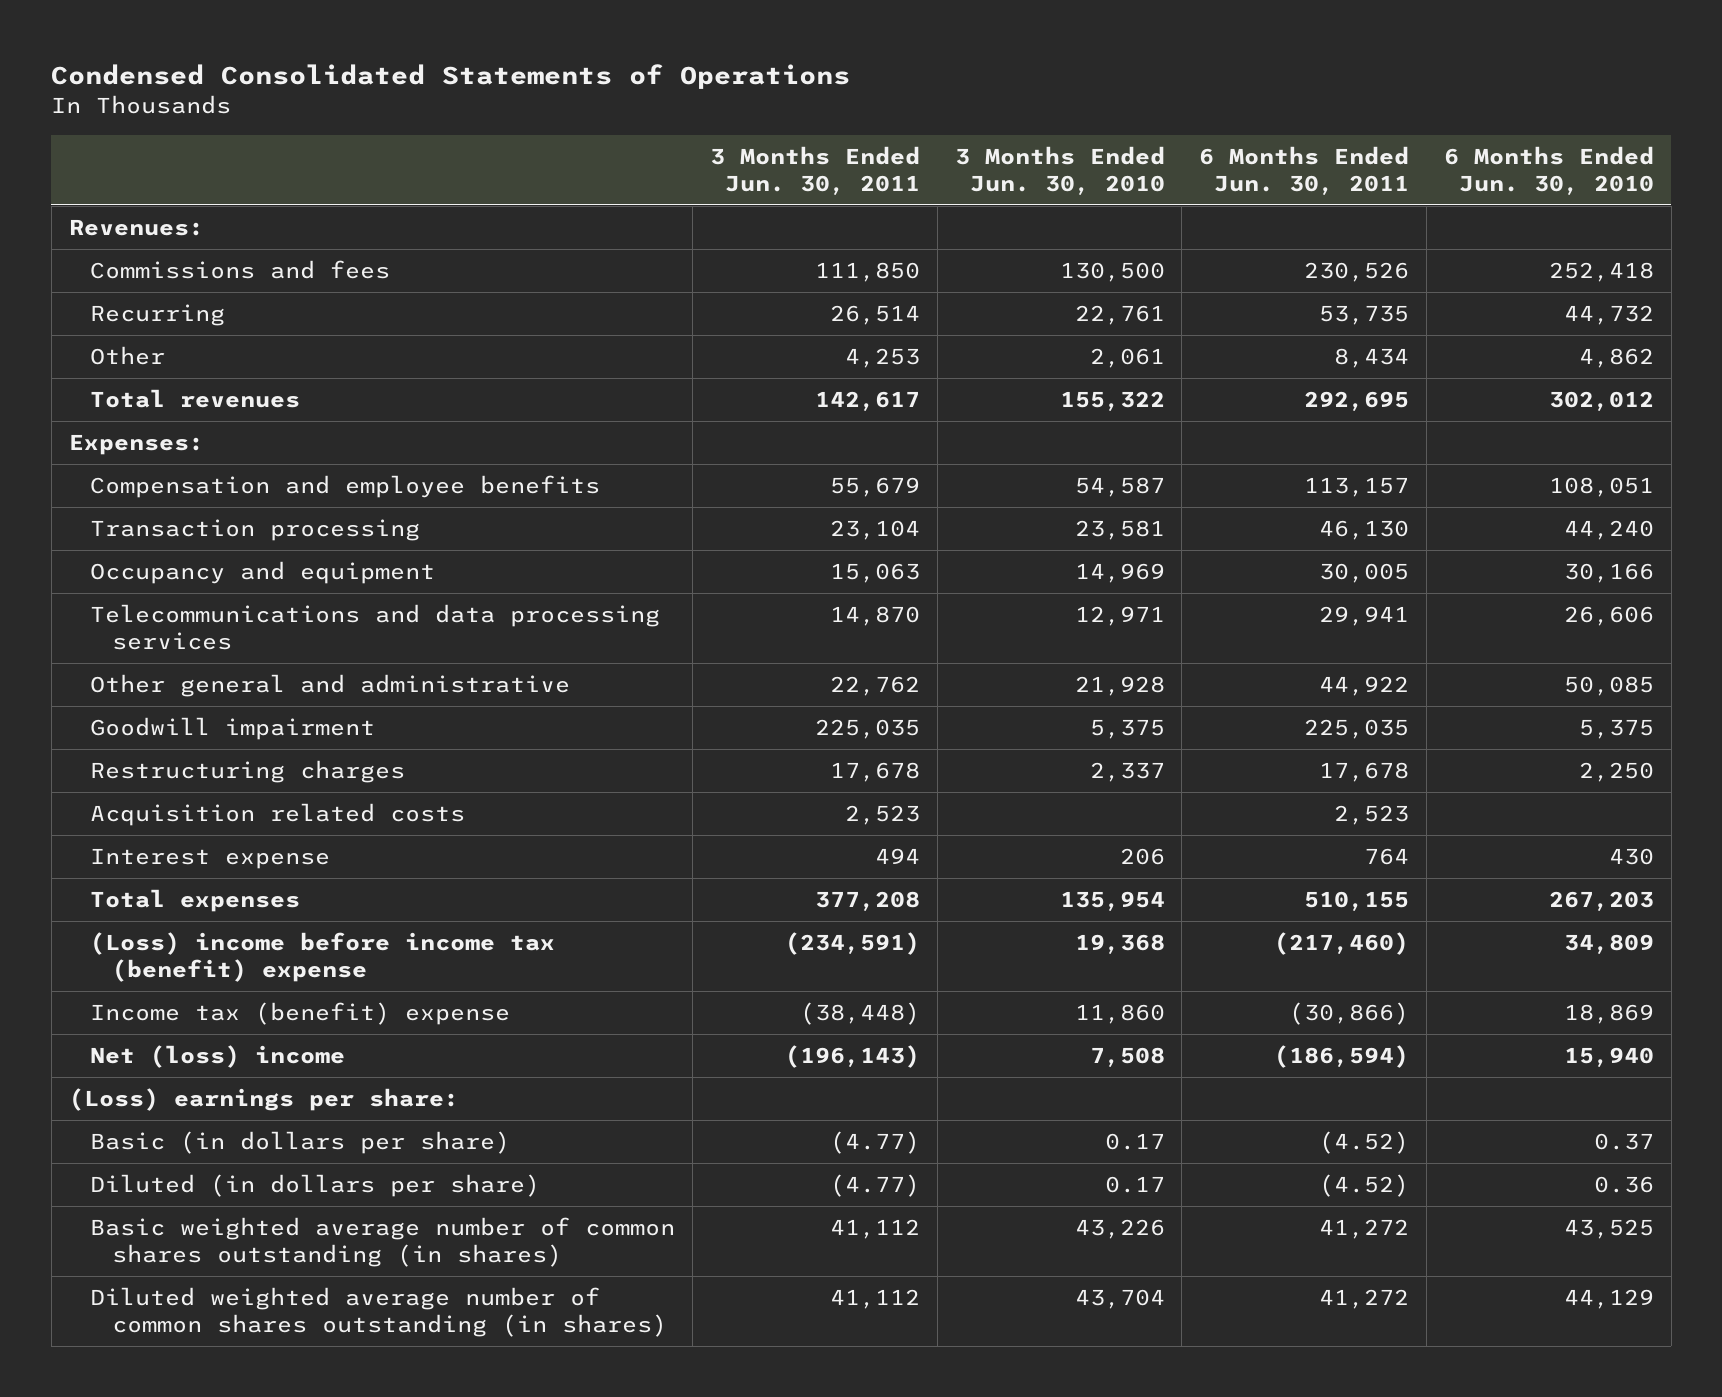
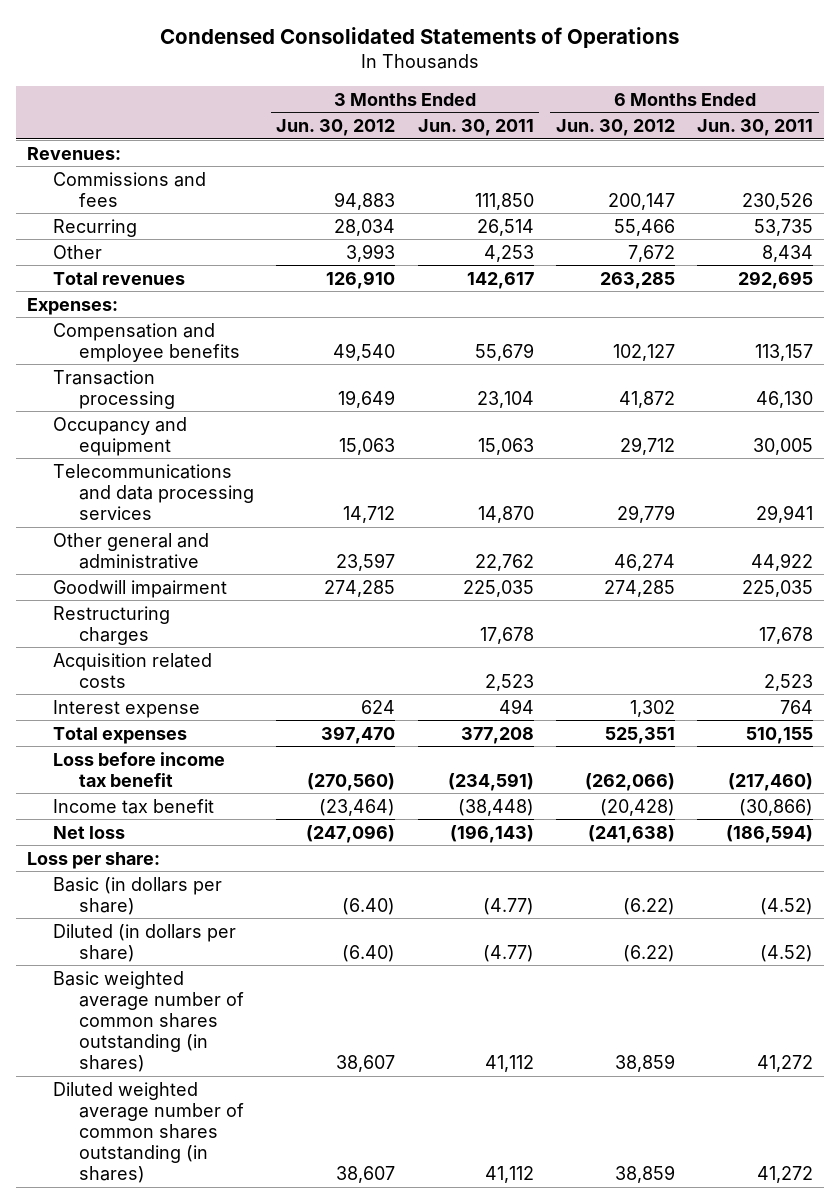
- | 3 Months Ended Jun. 30, 2011 | 3 Months Ended Jun. 30, 2010 | 6 Months Ended Jun. 30, 2011 | 6 Months Ended Jun. 30, 2010
+ | 3 Months Ended Jun. 30, 2012 | 3 Months Ended Jun. 30, 2011 | 6 Months Ended Jun. 30, 2012 | 6 Months Ended Jun. 30, 2011
- (Loss) income before income tax (benefit) expense | (234,591) | 19,368 | (217,460) | 34,809
- Income tax (benefit) expense | (38,448) | 11,860 | (30,866) | 18,869
- Net (loss) income | (196,143) | 7,508 | (186,594) | 15,940
- (Loss) earnings per share:
+ Loss before income tax benefit | (270,560) | (234,591) | (262,066) | (217,460)
+ Income tax benefit | (23,464) | (38,448) | (20,428) | (30,866)
+ Net loss | (247,096) | (196,143) | (241,638) | (186,594)
+ Loss per share:

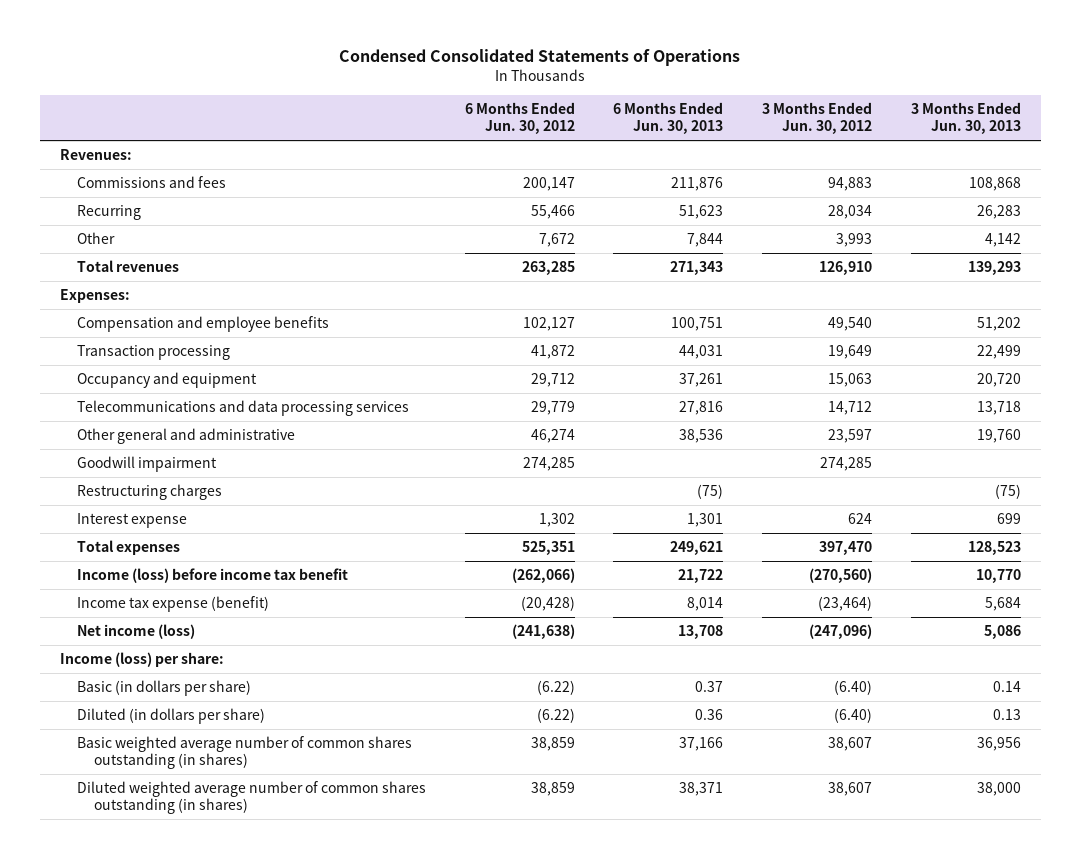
- | 3 Months Ended Jun. 30, 2012 | 3 Months Ended Jun. 30, 2011 | 6 Months Ended Jun. 30, 2012 | 6 Months Ended Jun. 30, 2011
+ | 6 Months Ended Jun. 30, 2012 | 6 Months Ended Jun. 30, 2013 | 3 Months Ended Jun. 30, 2012 | 3 Months Ended Jun. 30, 2013
- Acquisition related costs | | 2,523 | | 2,523
- Loss before income tax benefit | (270,560) | (234,591) | (262,066) | (217,460)
- Income tax benefit | (23,464) | (38,448) | (20,428) | (30,866)
- Net loss | (247,096) | (196,143) | (241,638) | (186,594)
- Loss per share:
+ Income (loss) before income tax benefit | (262,066) | 21,722 | (270,560) | 10,770
+ Income tax expense (benefit) | (20,428) | 8,014 | (23,464) | 5,684
+ Net income (loss) | (241,638) | 13,708 | (247,096) | 5,086
+ Income (loss) per share:

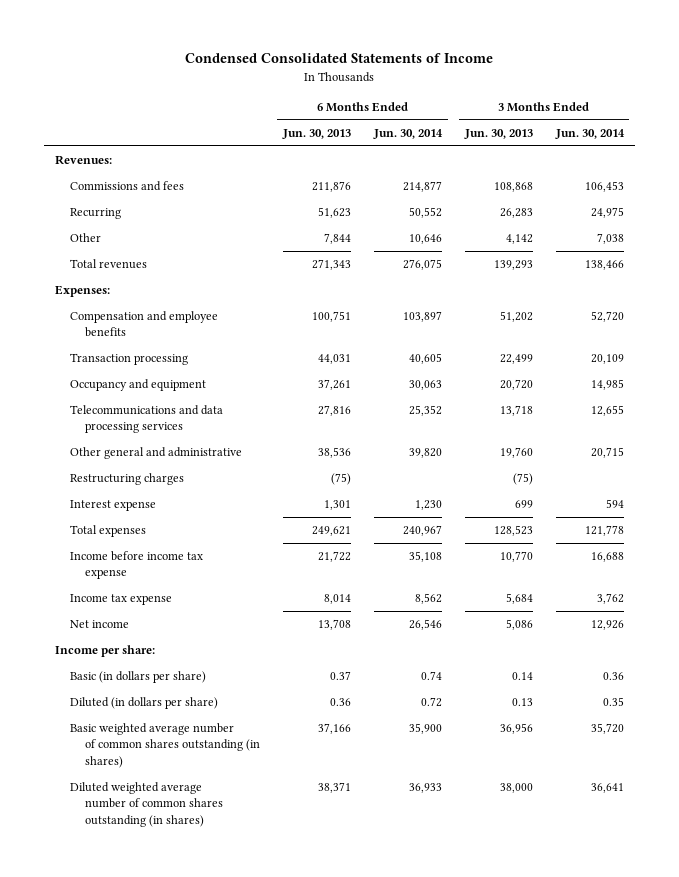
- Condensed Consolidated Statements of Operations
+ Condensed Consolidated Statements of Income
- | 6 Months Ended Jun. 30, 2012 | 6 Months Ended Jun. 30, 2013 | 3 Months Ended Jun. 30, 2012 | 3 Months Ended Jun. 30, 2013
+ | 6 Months Ended Jun. 30, 2013 | 6 Months Ended Jun. 30, 2014 | 3 Months Ended Jun. 30, 2013 | 3 Months Ended Jun. 30, 2014
- Goodwill impairment | 274,285 | | 274,285 |
- Income (loss) before income tax benefit | (262,066) | 21,722 | (270,560) | 10,770
- Income tax expense (benefit) | (20,428) | 8,014 | (23,464) | 5,684
- Net income (loss) | (241,638) | 13,708 | (247,096) | 5,086
- Income (loss) per share:
+ Income before income tax expense | 21,722 | 35,108 | 10,770 | 16,688
+ Income tax expense | 8,014 | 8,562 | 5,684 | 3,762
+ Net income | 13,708 | 26,546 | 5,086 | 12,926
+ Income per share:

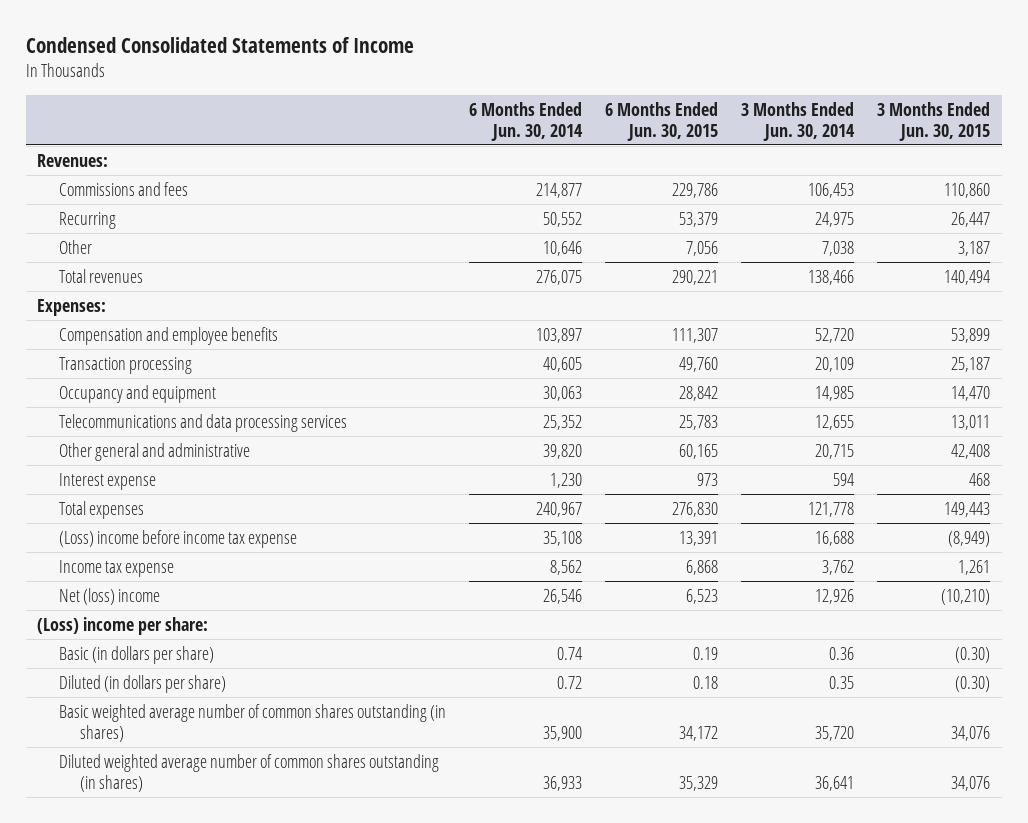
- | 6 Months Ended Jun. 30, 2013 | 6 Months Ended Jun. 30, 2014 | 3 Months Ended Jun. 30, 2013 | 3 Months Ended Jun. 30, 2014
+ | 6 Months Ended Jun. 30, 2014 | 6 Months Ended Jun. 30, 2015 | 3 Months Ended Jun. 30, 2014 | 3 Months Ended Jun. 30, 2015
- Restructuring charges | (75) | | (75) |
- Income before income tax expense | 21,722 | 35,108 | 10,770 | 16,688
+ (Loss) income before income tax expense | 35,108 | 13,391 | 16,688 | (8,949)
- Net income | 13,708 | 26,546 | 5,086 | 12,926
- Income per share:
+ Net (loss) income | 26,546 | 6,523 | 12,926 | (10,210)
+ (Loss) income per share:

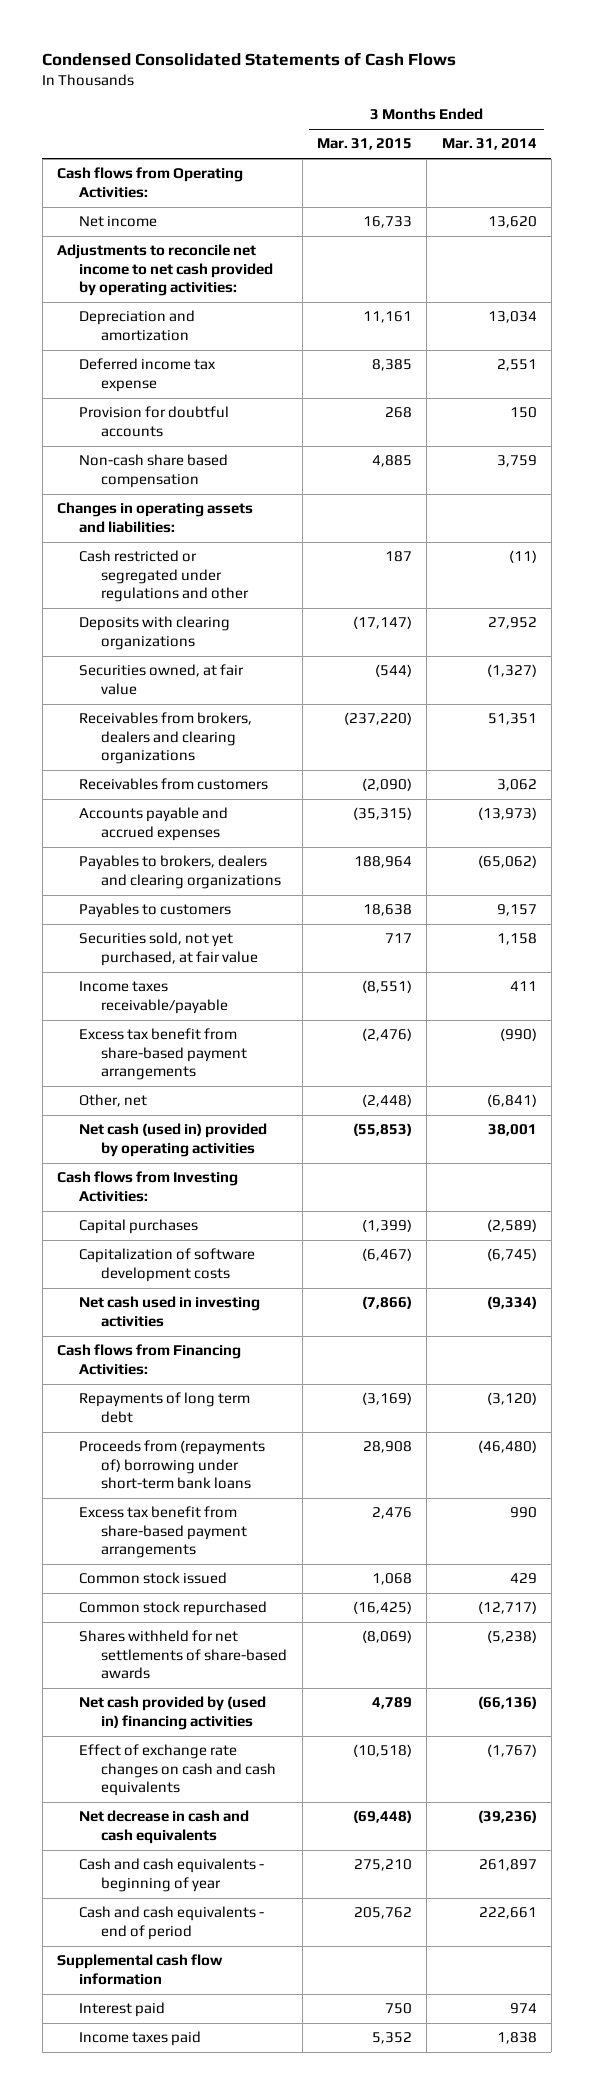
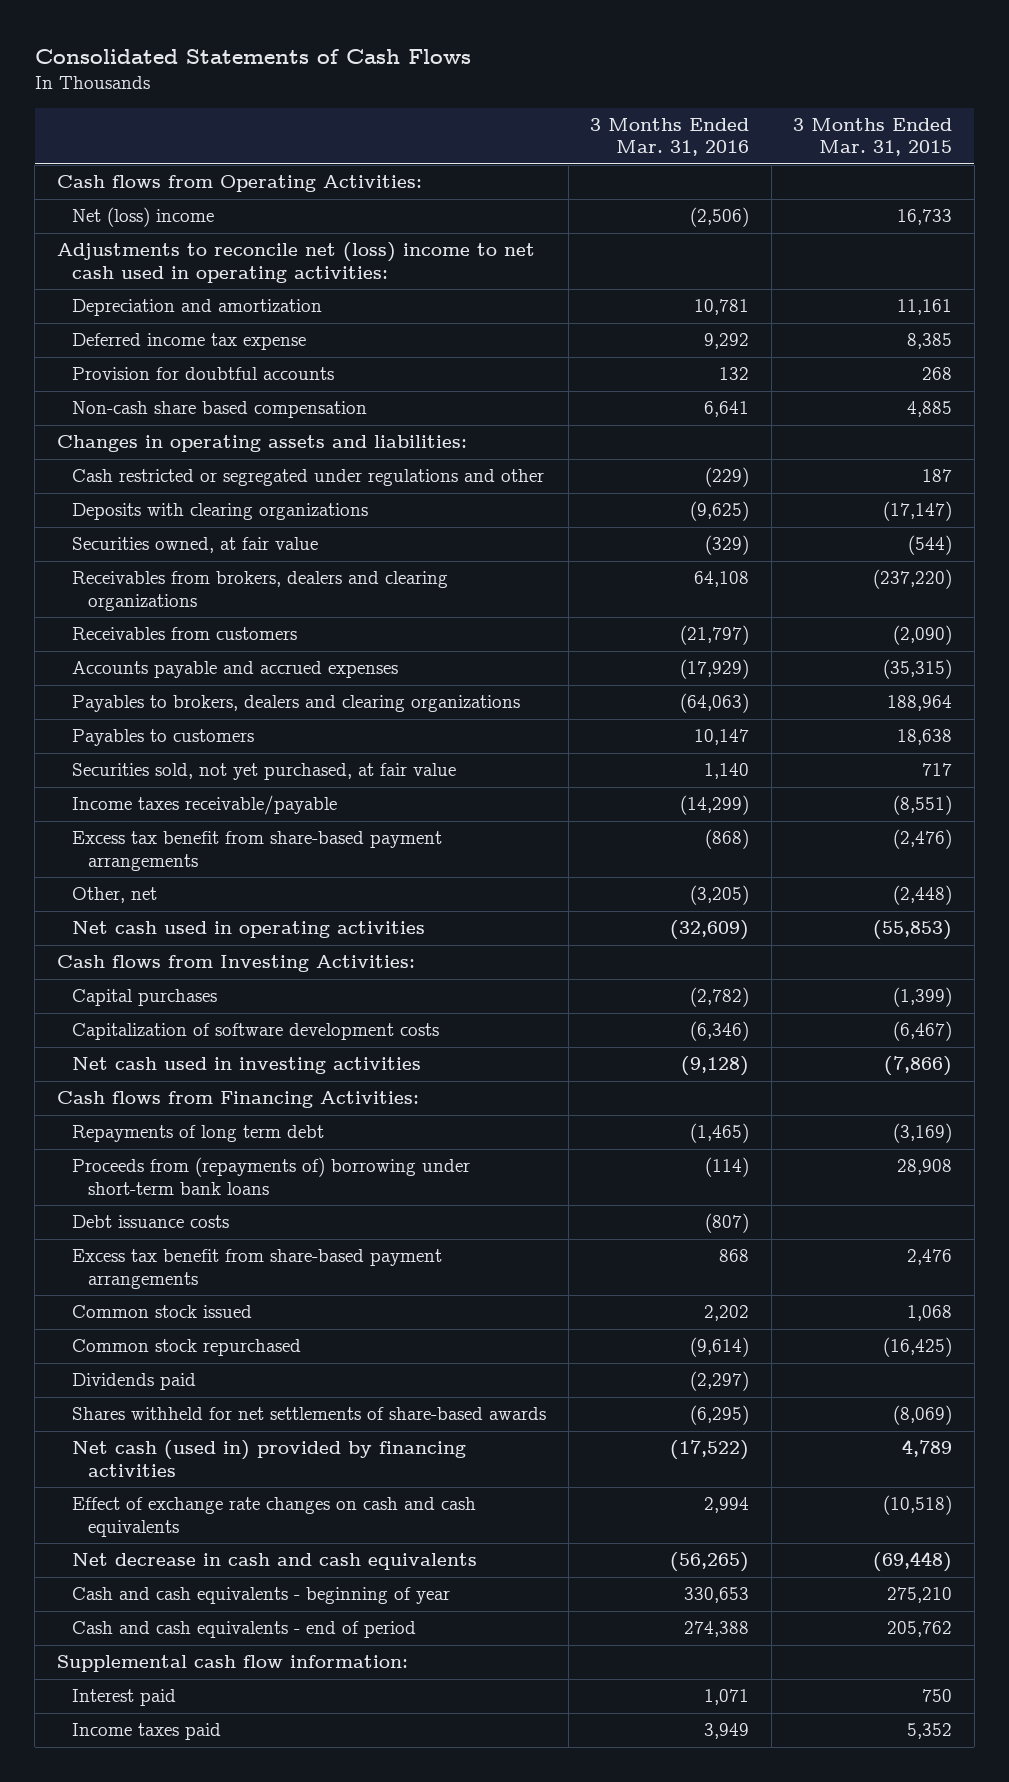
- Condensed Consolidated Statements of Cash Flows
+ Consolidated Statements of Cash Flows
- | 3 Months Ended Mar. 31, 2015 | 3 Months Ended Mar. 31, 2014
+ | 3 Months Ended Mar. 31, 2016 | 3 Months Ended Mar. 31, 2015
- Net income | 16,733 | 13,620
- Adjustments to reconcile net income to net cash provided by operating activities:
+ Net (loss) income | (2,506) | 16,733
+ Adjustments to reconcile net (loss) income to net cash used in operating activities:
- Net cash (used in) provided by operating activities | (55,853) | 38,001
+ Net cash used in operating activities | (32,609) | (55,853)
+ Debt issuance costs | (807) |
+ Dividends paid | (2,297) |
- Net cash provided by (used in) financing activities | 4,789 | (66,136)
+ Net cash (used in) provided by financing activities | (17,522) | 4,789
- Supplemental cash flow information
+ Supplemental cash flow information:

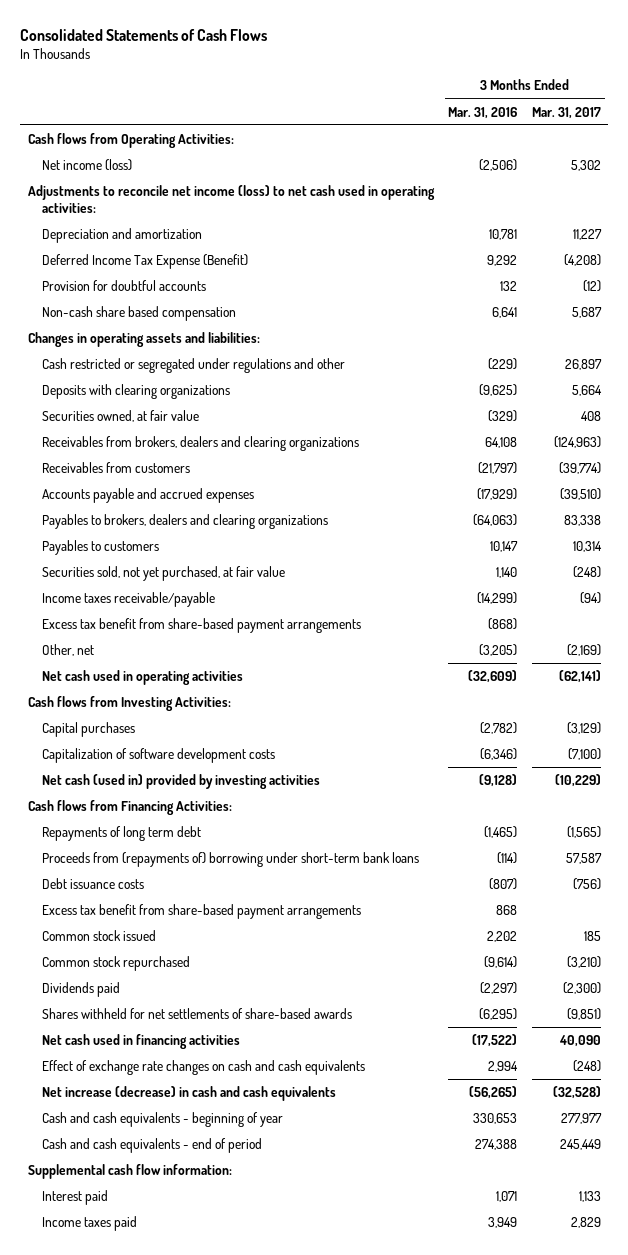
- | 3 Months Ended Mar. 31, 2016 | 3 Months Ended Mar. 31, 2015
+ | 3 Months Ended Mar. 31, 2016 | 3 Months Ended Mar. 31, 2017
- Net (loss) income | (2,506) | 16,733
- Adjustments to reconcile net (loss) income to net cash used in operating activities:
+ Net income (loss) | (2,506) | 5,302
+ Adjustments to reconcile net income (loss) to net cash used in operating activities:
- Deferred income tax expense | 9,292 | 8,385
+ Deferred Income Tax Expense (Benefit) | 9,292 | (4,208)
- Net cash used in investing activities | (9,128) | (7,866)
+ Net cash (used in) provided by investing activities | (9,128) | (10,229)
- Net cash (used in) provided by financing activities | (17,522) | 4,789
+ Net cash used in financing activities | (17,522) | 40,090
- Net decrease in cash and cash equivalents | (56,265) | (69,448)
+ Net increase (decrease) in cash and cash equivalents | (56,265) | (32,528)

